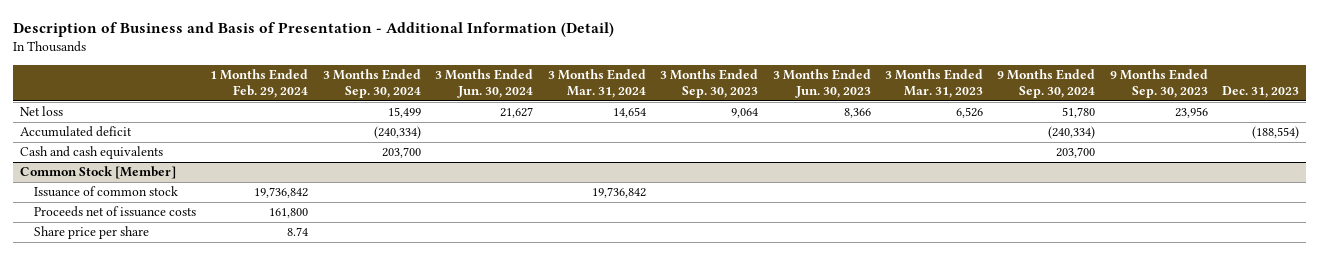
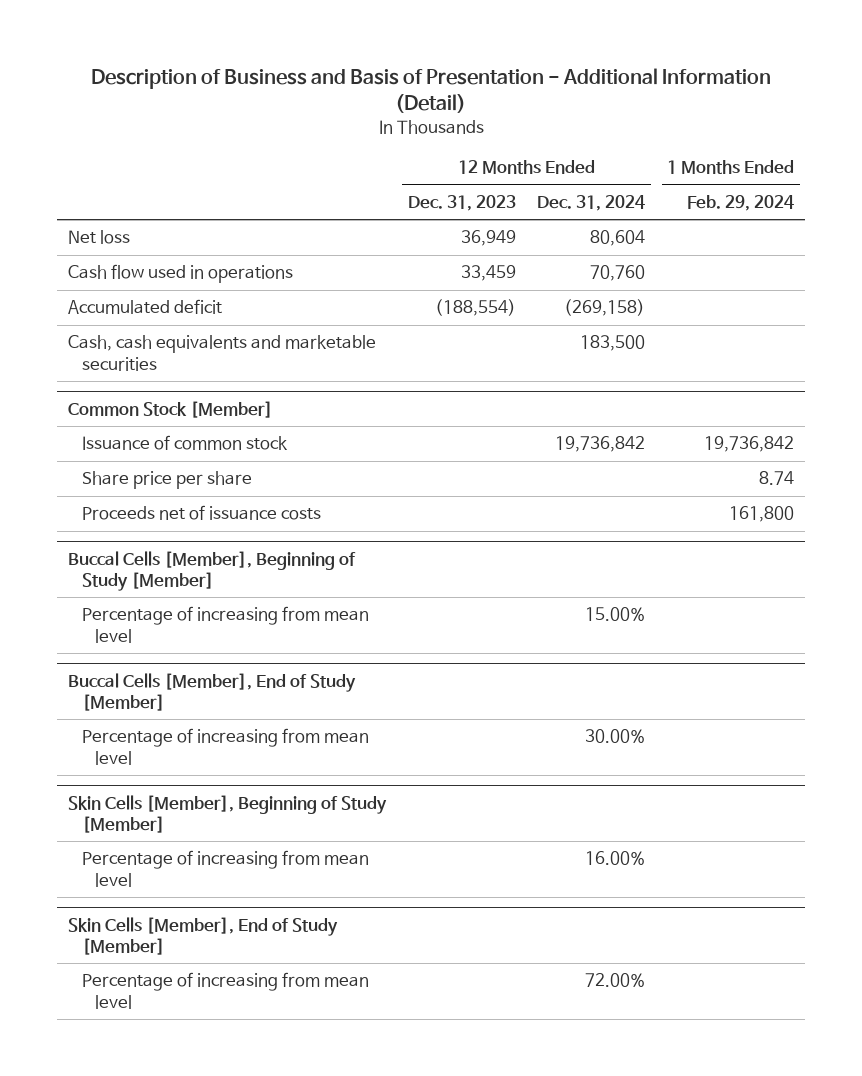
- | 1 Months Ended Feb. 29, 2024 | 3 Months Ended Sep. 30, 2024 | 3 Months Ended Jun. 30, 2024 | 3 Months Ended Mar. 31, 2024 | 3 Months Ended Sep. 30, 2023 | 3 Months Ended Jun. 30, 2023 | 3 Months Ended Mar. 31, 2023 | 9 Months Ended Sep. 30, 2024 | 9 Months Ended Sep. 30, 2023 | Dec. 31, 2023
+ | 12 Months Ended Dec. 31, 2023 | 12 Months Ended Dec. 31, 2024 | 1 Months Ended Feb. 29, 2024
+ Cash flow used in operations | 33,459 | 70,760 |
- Cash and cash equivalents | | 203,700 | | | | | | 203,700 | |
+ Cash, cash equivalents and marketable securities | | 183,500 |
@ Common Stock [Member]
moved down: Proceeds net of issuance costs | | | 161,800
+ Buccal Cells [Member], Beginning of Study [Member]
+ Percentage of increasing from mean level | | 15.00% |
+ Buccal Cells [Member], End of Study [Member]
+ Percentage of increasing from mean level | | 30.00% |
+ Skin Cells [Member], Beginning of Study [Member]
+ Percentage of increasing from mean level | | 16.00% |
+ Skin Cells [Member], End of Study [Member]
+ Percentage of increasing from mean level | | 72.00% |

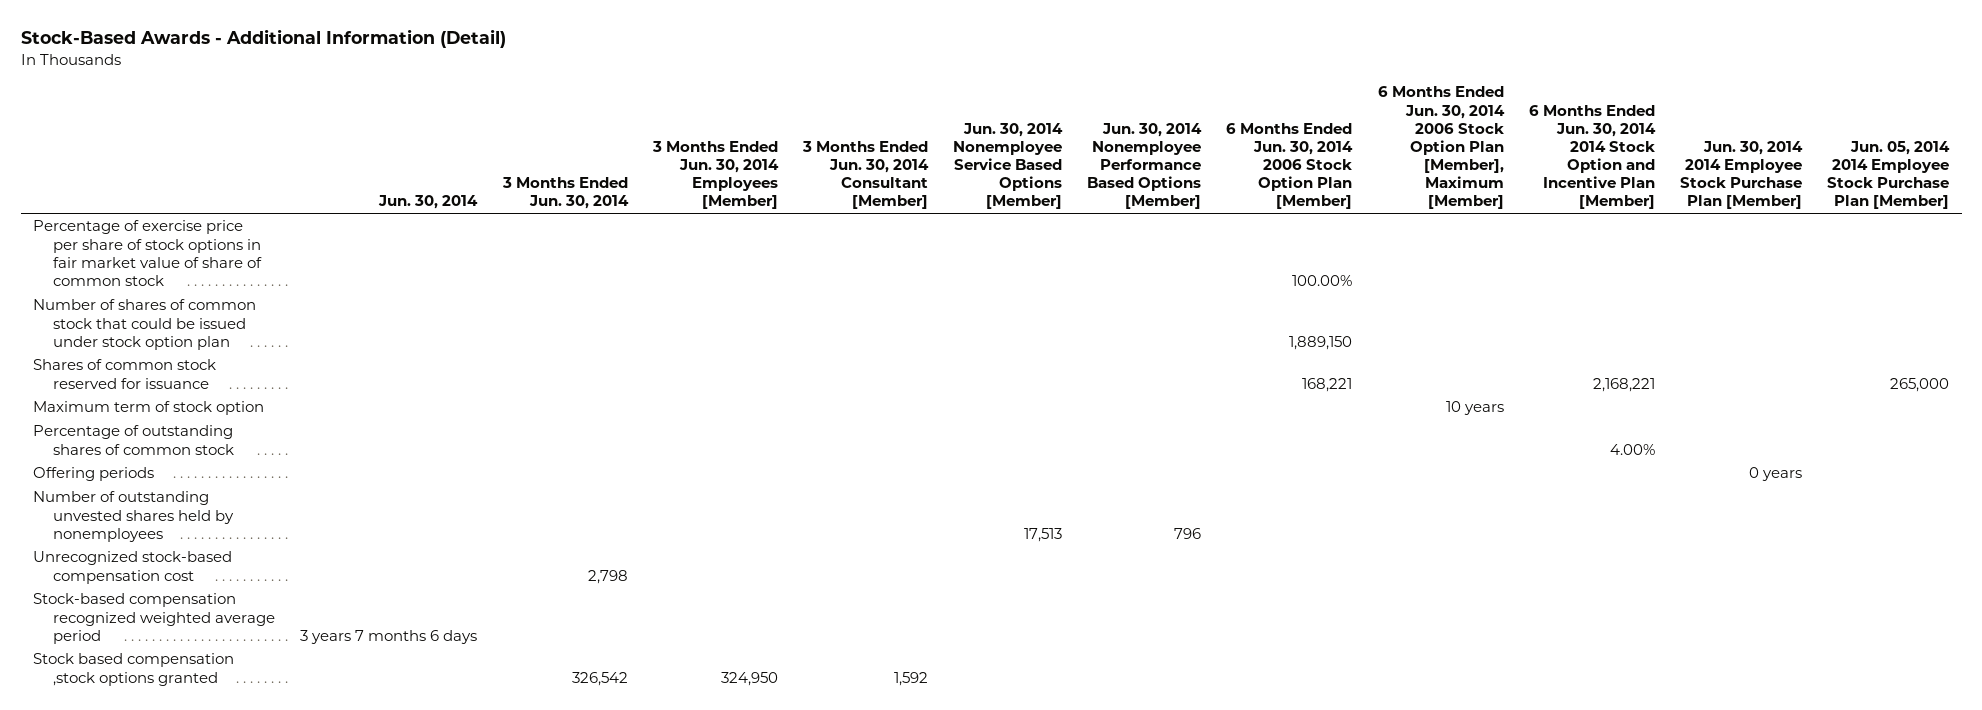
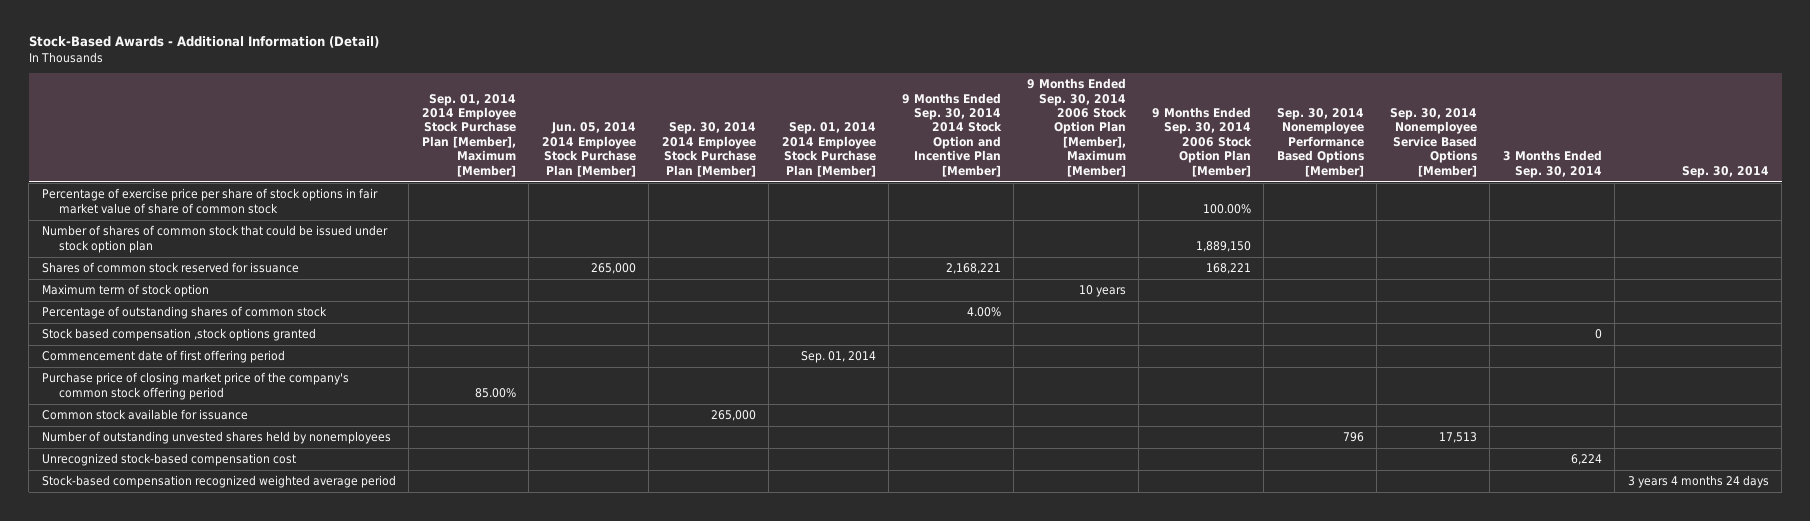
- | Jun. 30, 2014 | 3 Months Ended Jun. 30, 2014 | 3 Months Ended Jun. 30, 2014 Employees [Member] | 3 Months Ended Jun. 30, 2014 Consultant [Member] | Jun. 30, 2014 Nonemployee Service Based Options [Member] | Jun. 30, 2014 Nonemployee Performance Based Options [Member] | 6 Months Ended Jun. 30, 2014 2006 Stock Option Plan [Member] | 6 Months Ended Jun. 30, 2014 2006 Stock Option Plan [Member], Maximum [Member] | 6 Months Ended Jun. 30, 2014 2014 Stock Option and Incentive Plan [Member] | Jun. 30, 2014 2014 Employee Stock Purchase Plan [Member] | Jun. 05, 2014 2014 Employee Stock Purchase Plan [Member]
+ | Sep. 01, 2014 2014 Employee Stock Purchase Plan [Member], Maximum [Member] | Jun. 05, 2014 2014 Employee Stock Purchase Plan [Member] | Sep. 30, 2014 2014 Employee Stock Purchase Plan [Member] | Sep. 01, 2014 2014 Employee Stock Purchase Plan [Member] | 9 Months Ended Sep. 30, 2014 2014 Stock Option and Incentive Plan [Member] | 9 Months Ended Sep. 30, 2014 2006 Stock Option Plan [Member], Maximum [Member] | 9 Months Ended Sep. 30, 2014 2006 Stock Option Plan [Member] | Sep. 30, 2014 Nonemployee Performance Based Options [Member] | Sep. 30, 2014 Nonemployee Service Based Options [Member] | 3 Months Ended Sep. 30, 2014 | Sep. 30, 2014
- Offering periods | | | | | | | | | | 0 years |
moved up: Stock based compensation ,stock options granted | | | | | | | | | | 0 |
+ Commencement date of first offering period | | | | Sep. 01, 2014 | | | | | | |
+ Purchase price of closing market price of the company's common stock offering period | 85.00% | | | | | | | | | |
+ Common stock available for issuance | | | 265,000 | | | | | | | |

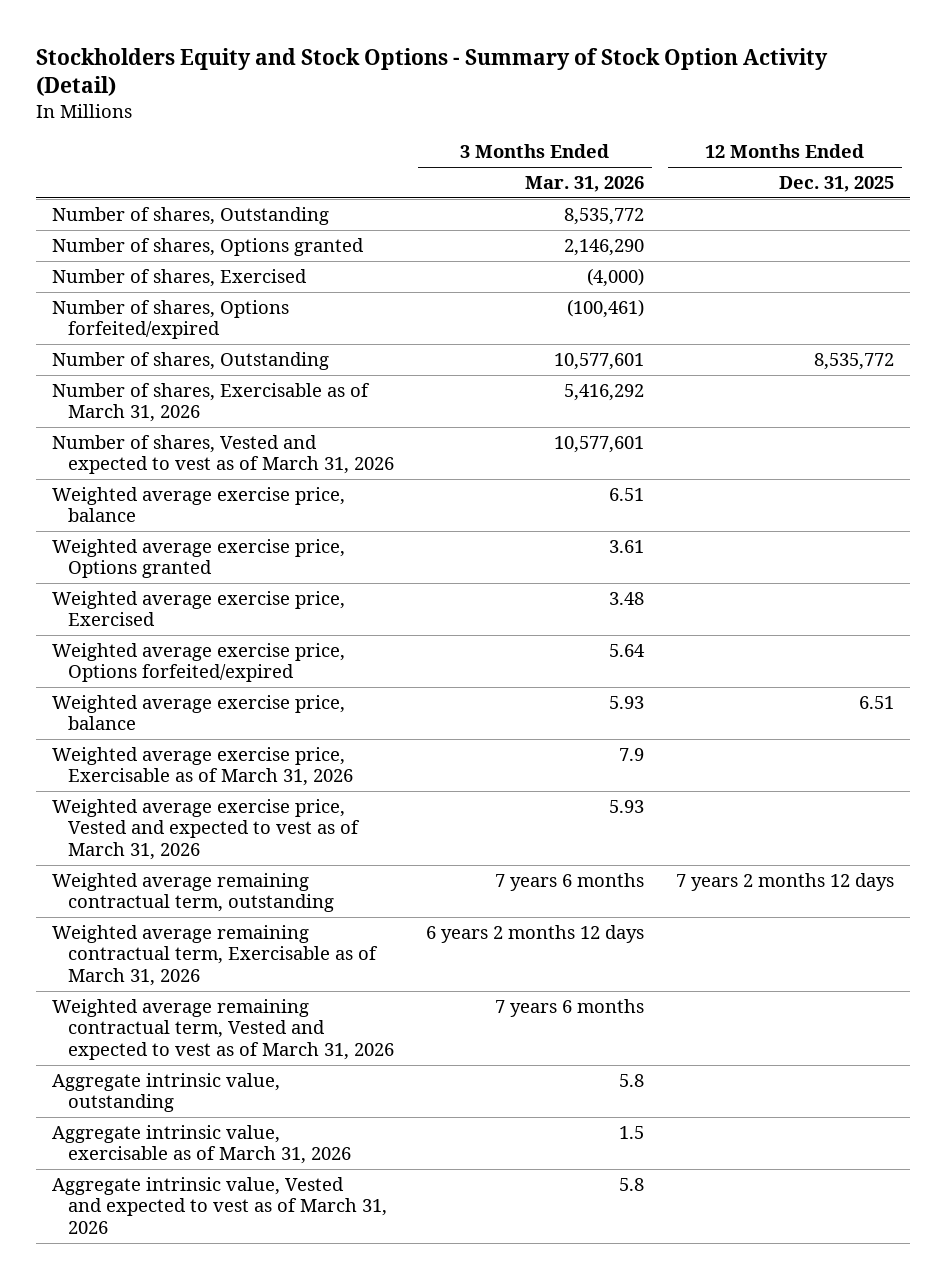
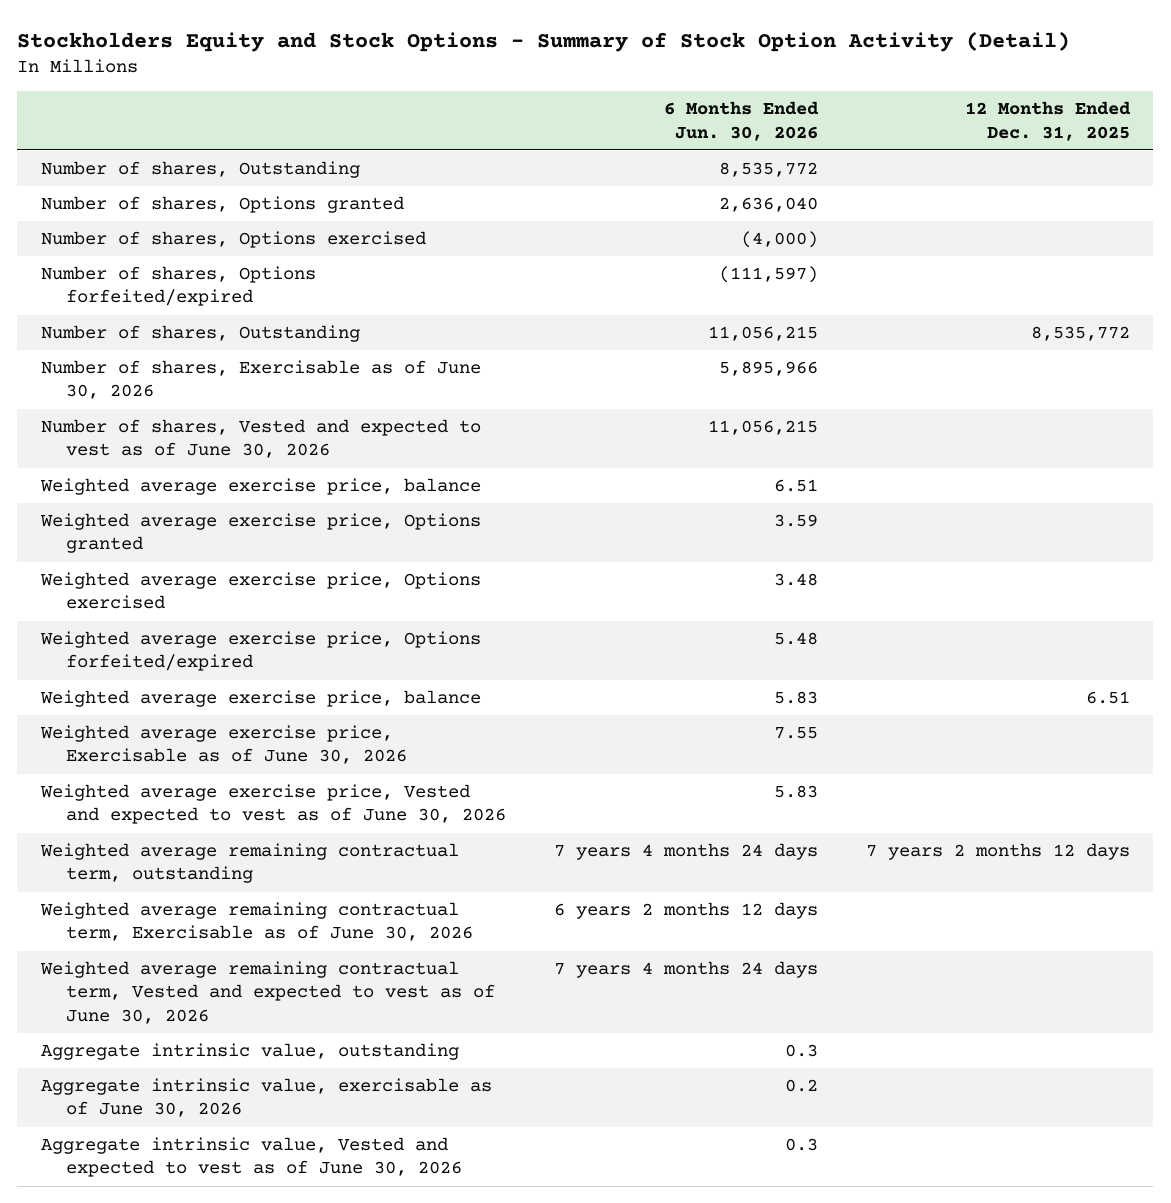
- | 3 Months Ended Mar. 31, 2026 | 12 Months Ended Dec. 31, 2025
+ | 6 Months Ended Jun. 30, 2026 | 12 Months Ended Dec. 31, 2025
- Number of shares, Exercised | (4,000) |
+ Number of shares, Options exercised | (4,000) |
- Number of shares, Exercisable as of March 31, 2026 | 5,416,292 |
- Number of shares, Vested and expected to vest as of March 31, 2026 | 10,577,601 |
+ Number of shares, Exercisable as of June 30, 2026 | 5,895,966 |
+ Number of shares, Vested and expected to vest as of June 30, 2026 | 11,056,215 |
- Weighted average exercise price, Exercised | 3.48 |
+ Weighted average exercise price, Options exercised | 3.48 |
- Weighted average exercise price, Exercisable as of March 31, 2026 | 7.9 |
- Weighted average exercise price, Vested and expected to vest as of March 31, 2026 | 5.93 |
+ Weighted average exercise price, Exercisable as of June 30, 2026 | 7.55 |
+ Weighted average exercise price, Vested and expected to vest as of June 30, 2026 | 5.83 |
- Weighted average remaining contractual term, Exercisable as of March 31, 2026 | 6 years 2 months 12 days |
- Weighted average remaining contractual term, Vested and expected to vest as of March 31, 2026 | 7 years 6 months |
+ Weighted average remaining contractual term, Exercisable as of June 30, 2026 | 6 years 2 months 12 days |
+ Weighted average remaining contractual term, Vested and expected to vest as of June 30, 2026 | 7 years 4 months 24 days |
- Aggregate intrinsic value, exercisable as of March 31, 2026 | 1.5 |
- Aggregate intrinsic value, Vested and expected to vest as of March 31, 2026 | 5.8 |
+ Aggregate intrinsic value, exercisable as of June 30, 2026 | 0.2 |
+ Aggregate intrinsic value, Vested and expected to vest as of June 30, 2026 | 0.3 |

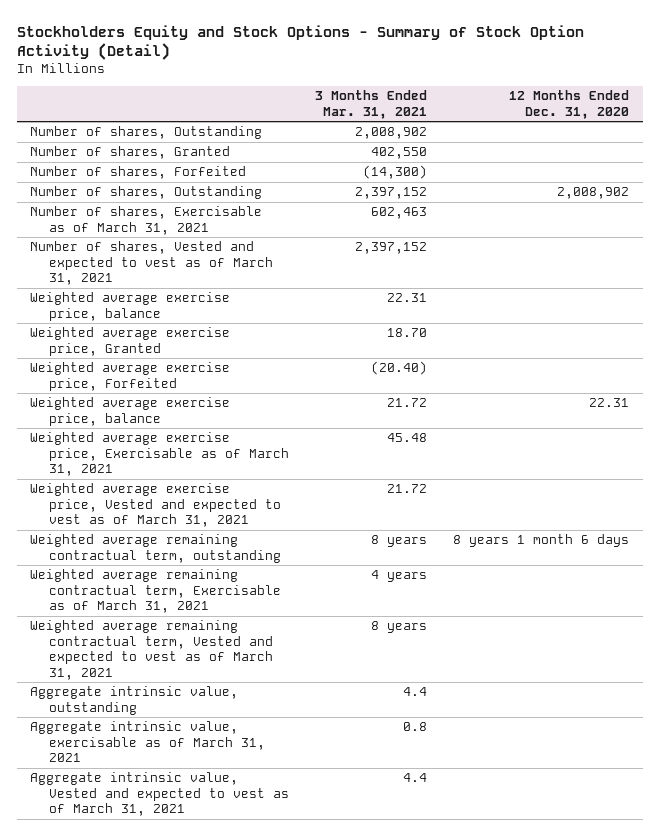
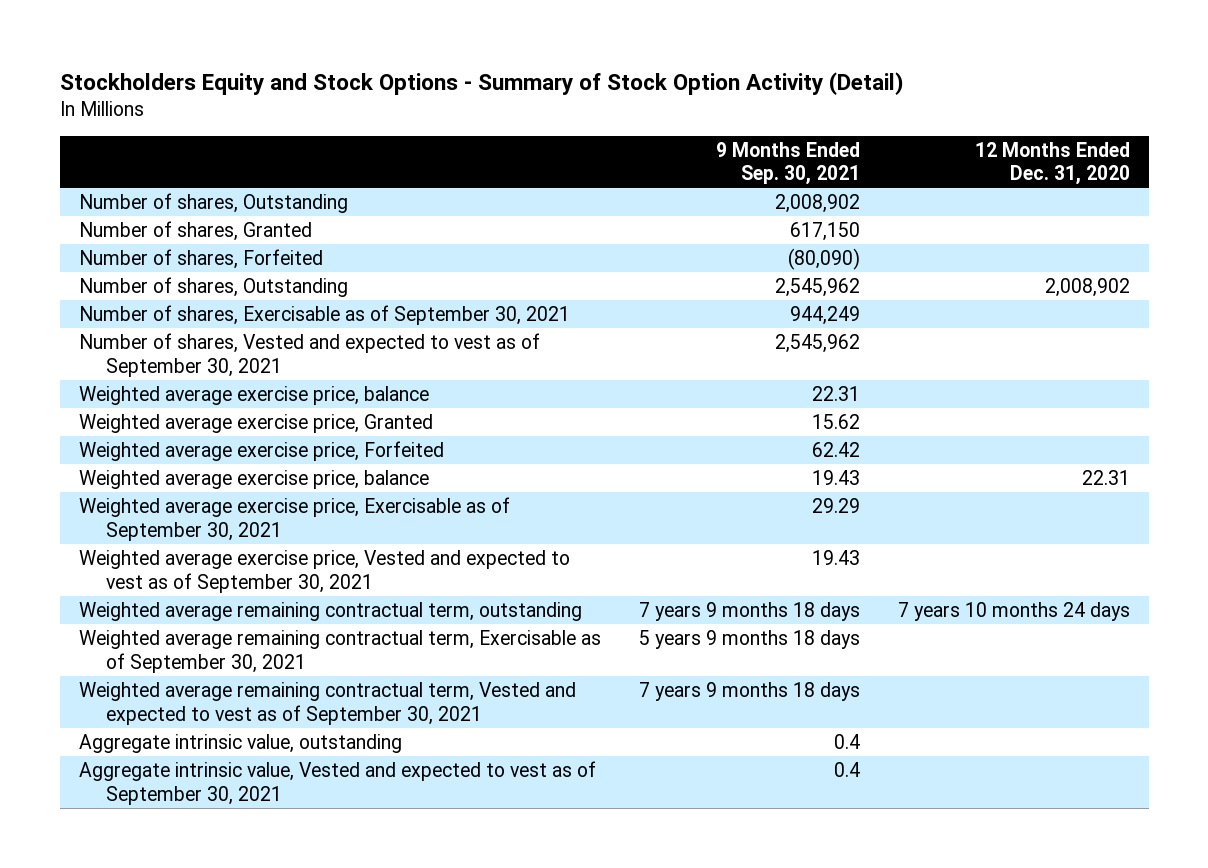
- | 3 Months Ended Mar. 31, 2021 | 12 Months Ended Dec. 31, 2020
+ | 9 Months Ended Sep. 30, 2021 | 12 Months Ended Dec. 31, 2020
- Number of shares, Exercisable as of March 31, 2021 | 602,463 |
- Number of shares, Vested and expected to vest as of March 31, 2021 | 2,397,152 |
+ Number of shares, Exercisable as of September 30, 2021 | 944,249 |
+ Number of shares, Vested and expected to vest as of September 30, 2021 | 2,545,962 |
- Weighted average exercise price, Exercisable as of March 31, 2021 | 45.48 |
- Weighted average exercise price, Vested and expected to vest as of March 31, 2021 | 21.72 |
- Weighted average remaining contractual term, outstanding | 8 years | 8 years 1 month 6 days
- Weighted average remaining contractual term, Exercisable as of March 31, 2021 | 4 years |
- Weighted average remaining contractual term, Vested and expected to vest as of March 31, 2021 | 8 years |
+ Weighted average exercise price, Exercisable as of September 30, 2021 | 29.29 |
+ Weighted average exercise price, Vested and expected to vest as of September 30, 2021 | 19.43 |
+ Weighted average remaining contractual term, outstanding | 7 years 9 months 18 days | 7 years 10 months 24 days
+ Weighted average remaining contractual term, Exercisable as of September 30, 2021 | 5 years 9 months 18 days |
+ Weighted average remaining contractual term, Vested and expected to vest as of September 30, 2021 | 7 years 9 months 18 days |
- Aggregate intrinsic value, exercisable as of March 31, 2021 | 0.8 |
- Aggregate intrinsic value, Vested and expected to vest as of March 31, 2021 | 4.4 |
+ Aggregate intrinsic value, Vested and expected to vest as of September 30, 2021 | 0.4 |

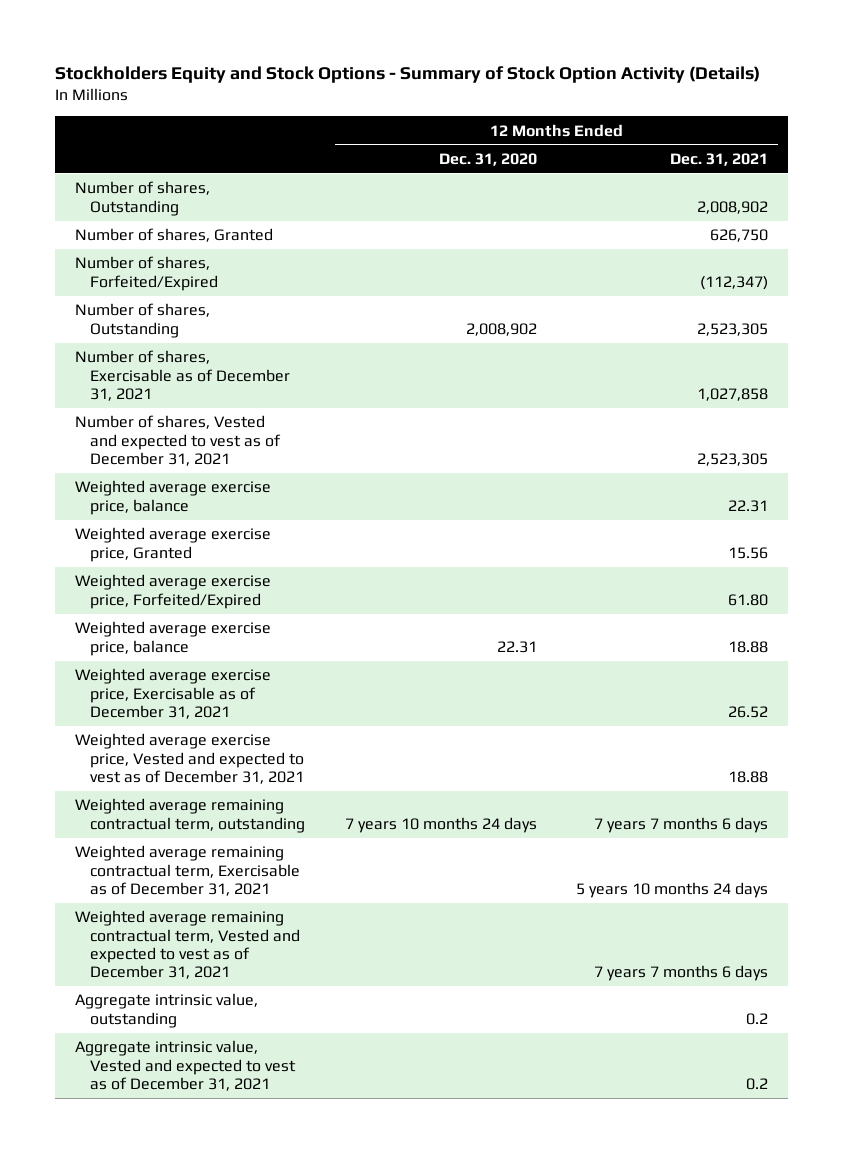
- Stockholders Equity and Stock Options - Summary of Stock Option Activity (Detail)
+ Stockholders Equity and Stock Options - Summary of Stock Option Activity (Details)
- | 9 Months Ended Sep. 30, 2021 | 12 Months Ended Dec. 31, 2020
+ | 12 Months Ended Dec. 31, 2020 | 12 Months Ended Dec. 31, 2021
- Number of shares, Forfeited | (80,090) |
+ Number of shares, Forfeited/Expired | | (112,347)
- Number of shares, Exercisable as of September 30, 2021 | 944,249 |
- Number of shares, Vested and expected to vest as of September 30, 2021 | 2,545,962 |
+ Number of shares, Exercisable as of December 31, 2021 | | 1,027,858
+ Number of shares, Vested and expected to vest as of December 31, 2021 | | 2,523,305
- Weighted average exercise price, Forfeited | 62.42 |
+ Weighted average exercise price, Forfeited/Expired | | 61.80
- Weighted average exercise price, Exercisable as of September 30, 2021 | 29.29 |
- Weighted average exercise price, Vested and expected to vest as of September 30, 2021 | 19.43 |
+ Weighted average exercise price, Exercisable as of December 31, 2021 | | 26.52
+ Weighted average exercise price, Vested and expected to vest as of December 31, 2021 | | 18.88
- Weighted average remaining contractual term, Exercisable as of September 30, 2021 | 5 years 9 months 18 days |
- Weighted average remaining contractual term, Vested and expected to vest as of September 30, 2021 | 7 years 9 months 18 days |
+ Weighted average remaining contractual term, Exercisable as of December 31, 2021 | | 5 years 10 months 24 days
+ Weighted average remaining contractual term, Vested and expected to vest as of December 31, 2021 | | 7 years 7 months 6 days
- Aggregate intrinsic value, Vested and expected to vest as of September 30, 2021 | 0.4 |
+ Aggregate intrinsic value, Vested and expected to vest as of December 31, 2021 | | 0.2

